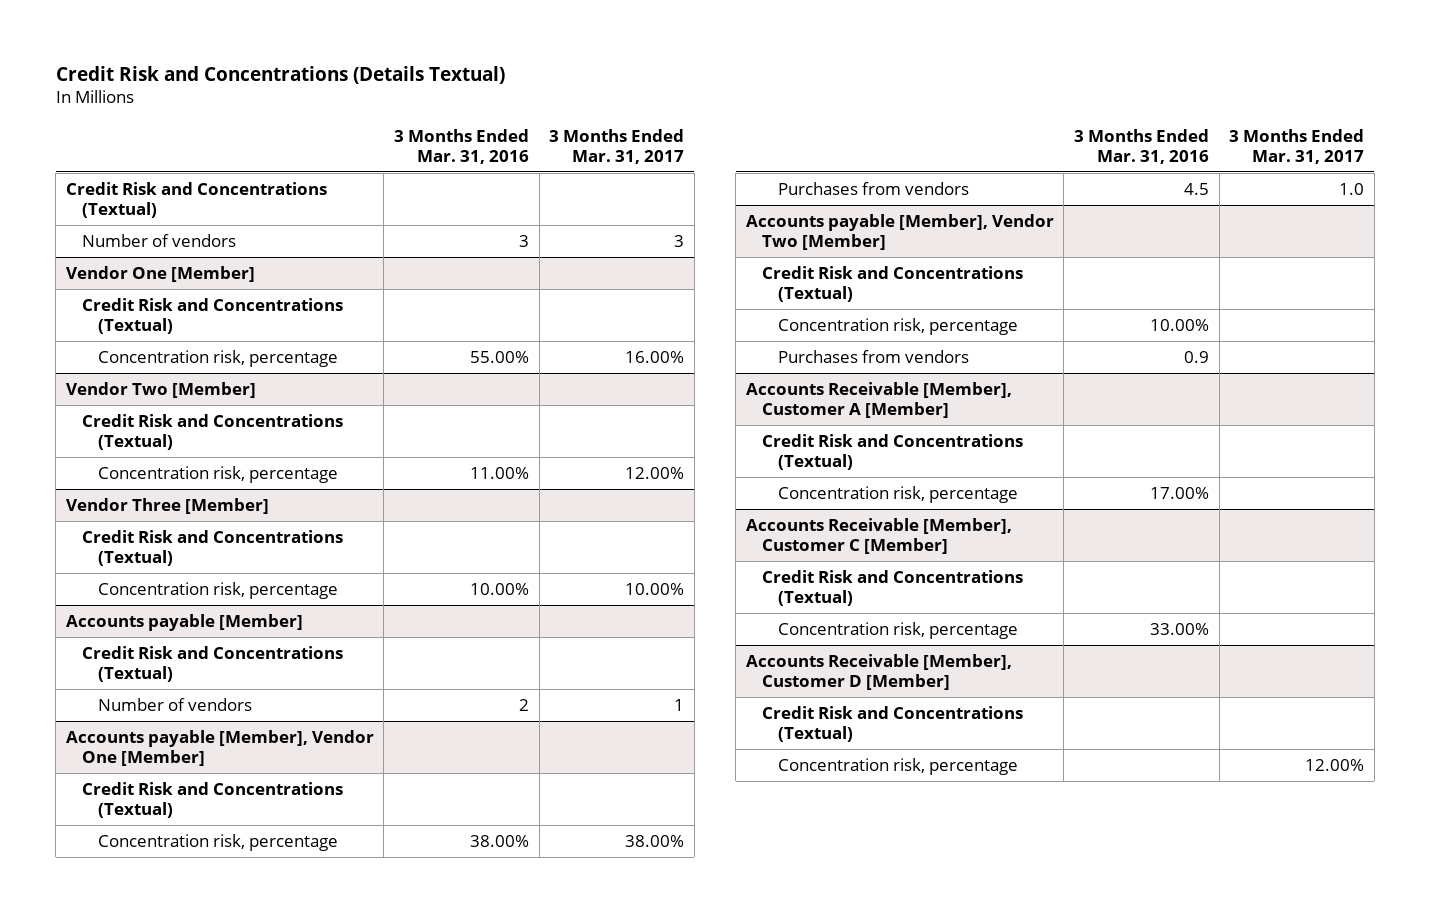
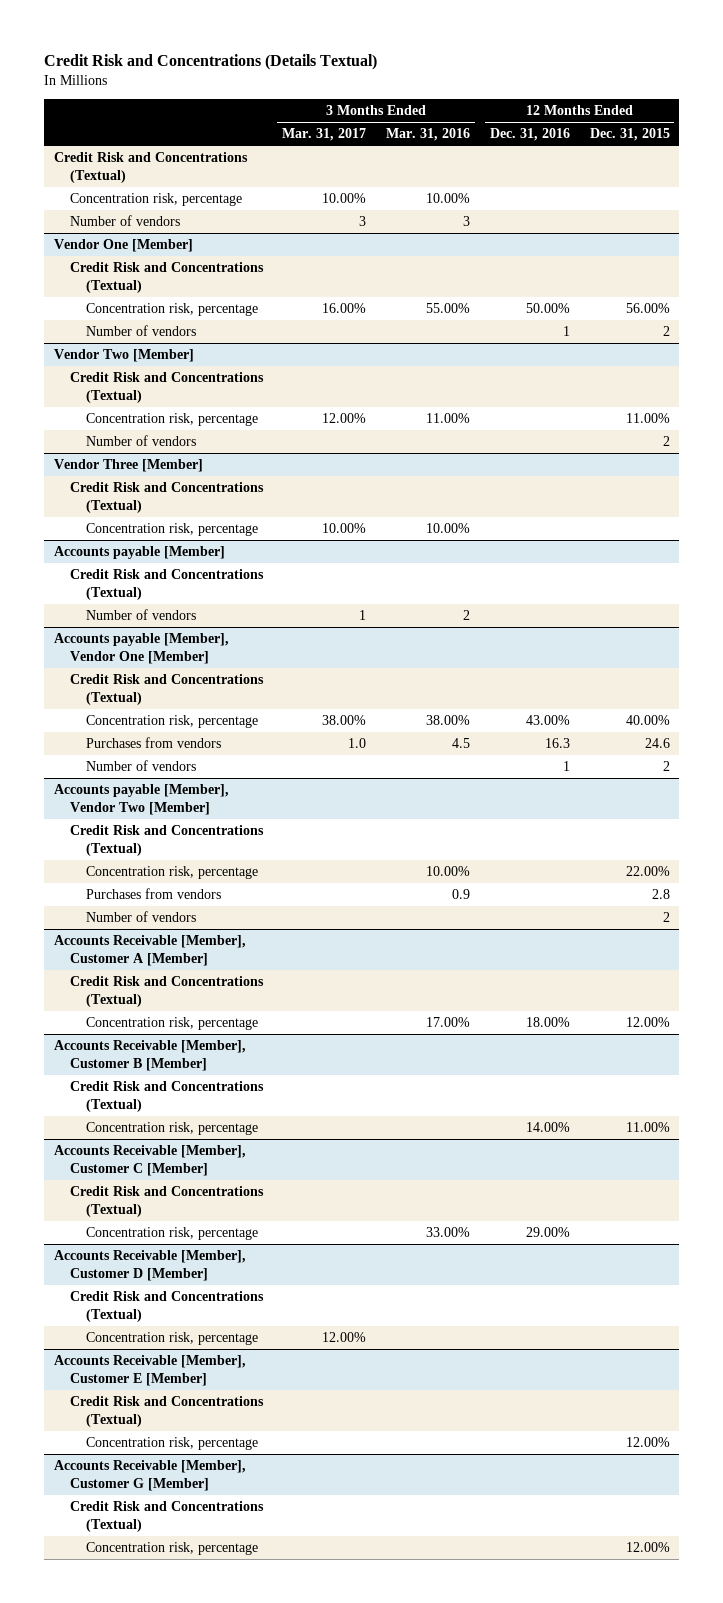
- | 3 Months Ended Mar. 31, 2016 | 3 Months Ended Mar. 31, 2017
+ | 3 Months Ended Mar. 31, 2017 | 3 Months Ended Mar. 31, 2016 | 12 Months Ended Dec. 31, 2016 | 12 Months Ended Dec. 31, 2015
+ Concentration risk, percentage | 10.00% | 10.00% | |
@ Vendor One [Member]
+ Number of vendors | | | 1 | 2
@ Vendor Two [Member]
+ Number of vendors | | | | 2
@ Accounts payable [Member], Vendor One [Member]
+ Number of vendors | | | 1 | 2
@ Accounts payable [Member], Vendor Two [Member]
+ Number of vendors | | | | 2
+ Accounts Receivable [Member], Customer B [Member]
+ Credit Risk and Concentrations (Textual)
+ Concentration risk, percentage | | | 14.00% | 11.00%
+ Accounts Receivable [Member], Customer E [Member]
+ Credit Risk and Concentrations (Textual)
+ Concentration risk, percentage | | | | 12.00%
+ Accounts Receivable [Member], Customer G [Member]
+ Credit Risk and Concentrations (Textual)
+ Concentration risk, percentage | | | | 12.00%

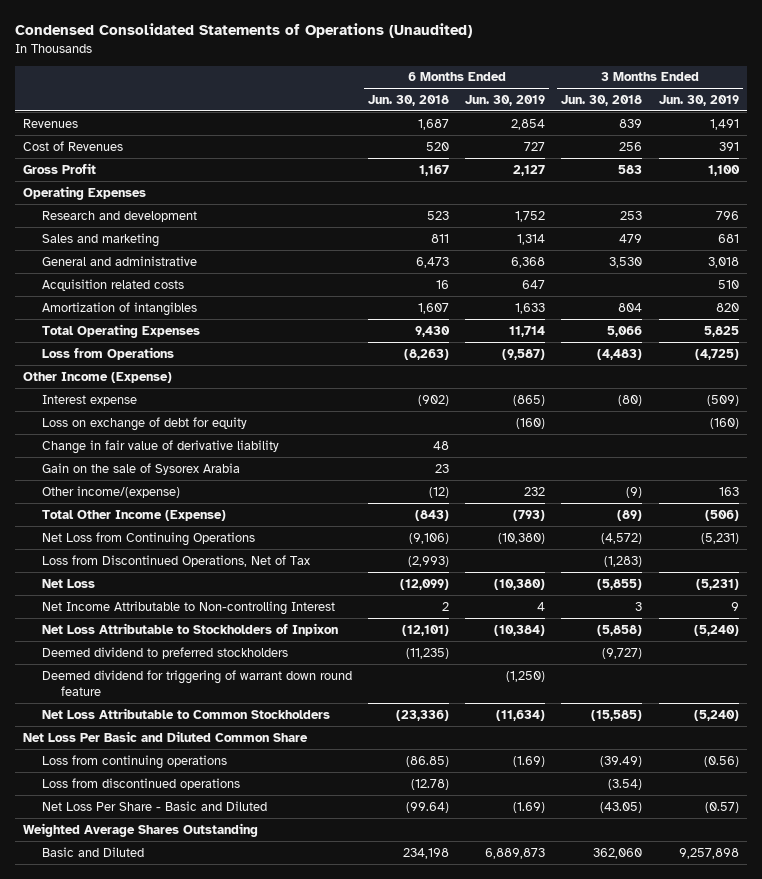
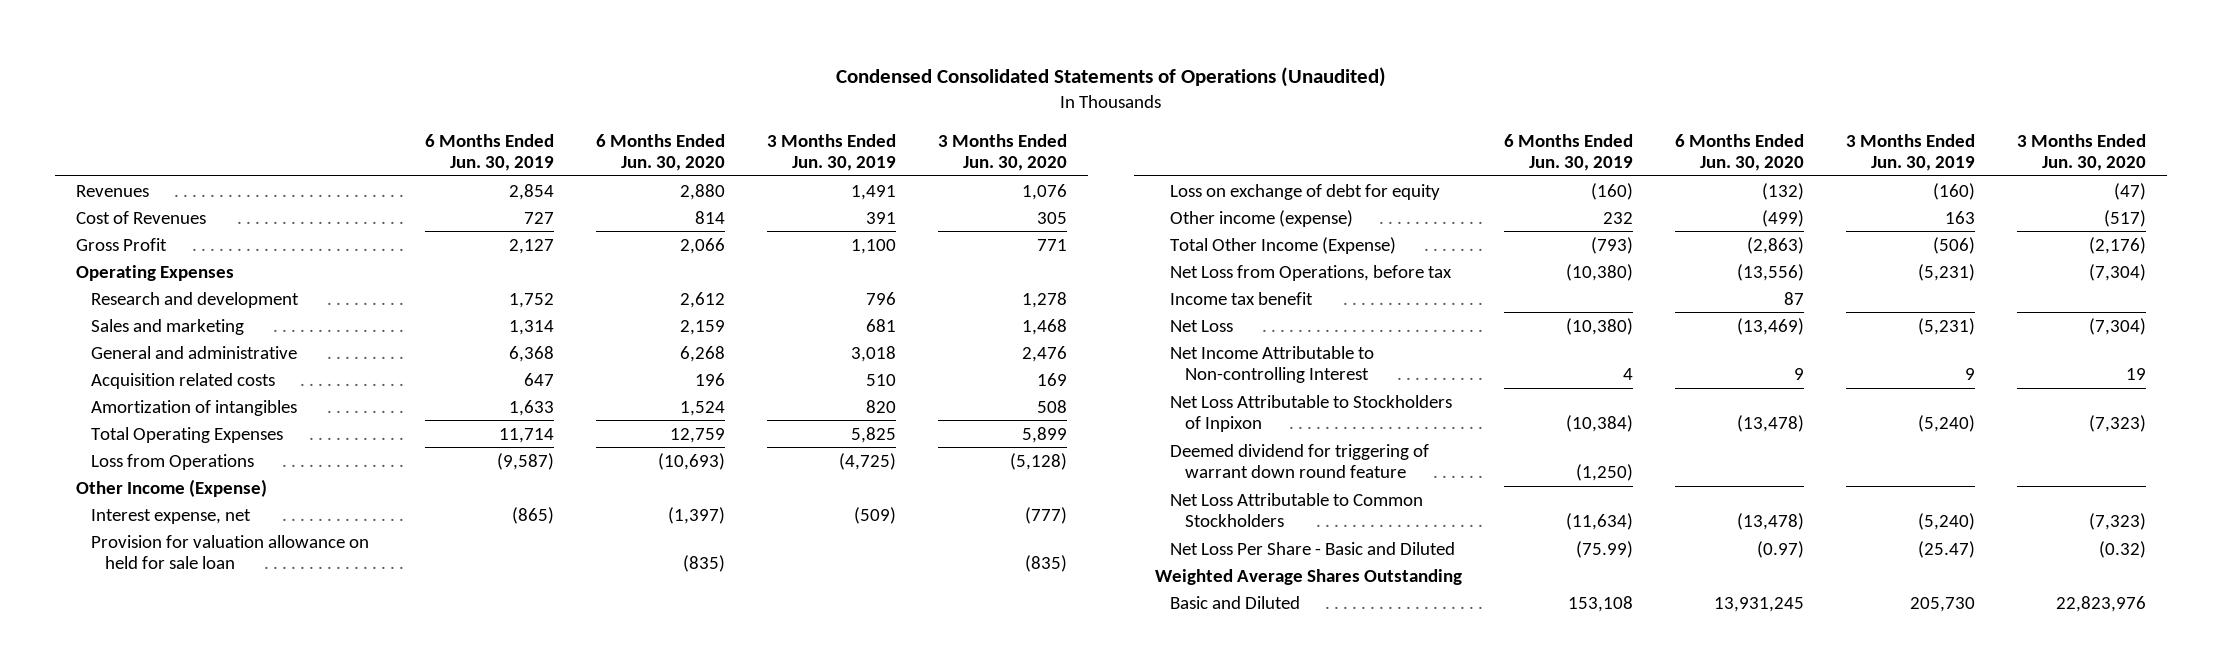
- | 6 Months Ended Jun. 30, 2018 | 6 Months Ended Jun. 30, 2019 | 3 Months Ended Jun. 30, 2018 | 3 Months Ended Jun. 30, 2019
+ | 6 Months Ended Jun. 30, 2019 | 6 Months Ended Jun. 30, 2020 | 3 Months Ended Jun. 30, 2019 | 3 Months Ended Jun. 30, 2020
- Interest expense | (902) | (865) | (80) | (509)
+ Interest expense, net | (865) | (1,397) | (509) | (777)
+ Provision for valuation allowance on held for sale loan | | (835) | | (835)
- Change in fair value of derivative liability | 48 | | |
- Gain on the sale of Sysorex Arabia | 23 | | |
- Other income/(expense) | (12) | 232 | (9) | 163
+ Other income (expense) | 232 | (499) | 163 | (517)
- Net Loss from Continuing Operations | (9,106) | (10,380) | (4,572) | (5,231)
- Loss from Discontinued Operations, Net of Tax | (2,993) | | (1,283) |
+ Net Loss from Operations, before tax | (10,380) | (13,556) | (5,231) | (7,304)
+ Income tax benefit | | 87 | |
- Deemed dividend to preferred stockholders | (11,235) | | (9,727) |
- Net Loss Per Basic and Diluted Common Share
- Loss from continuing operations | (86.85) | (1.69) | (39.49) | (0.56)
- Loss from discontinued operations | (12.78) | | (3.54) |
- Net Loss Per Share - Basic and Diluted | (99.64) | (1.69) | (43.05) | (0.57)
+ Net Loss Per Share - Basic and Diluted | (75.99) | (0.97) | (25.47) | (0.32)
- Basic and Diluted | 234,198 | 6,889,873 | 362,060 | 9,257,898
+ Basic and Diluted | 153,108 | 13,931,245 | 205,730 | 22,823,976

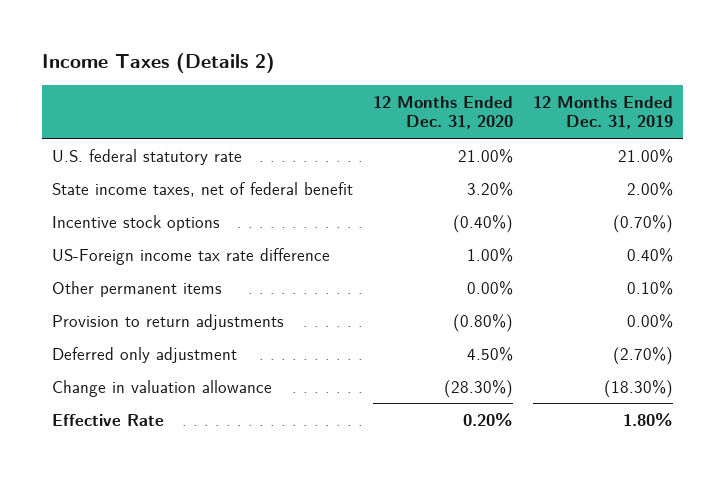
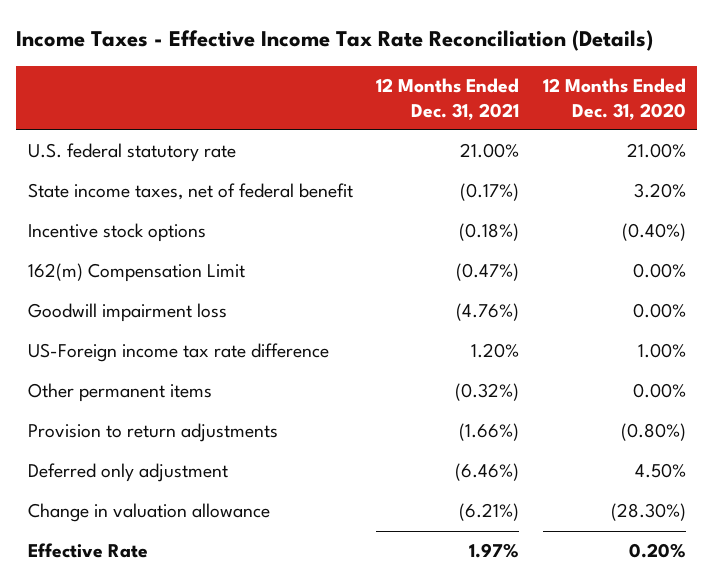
- Income Taxes (Details 2)
+ Income Taxes - Effective Income Tax Rate Reconciliation (Details)
- | 12 Months Ended Dec. 31, 2020 | 12 Months Ended Dec. 31, 2019
+ | 12 Months Ended Dec. 31, 2021 | 12 Months Ended Dec. 31, 2020
+ 162(m) Compensation Limit | (0.47%) | 0.00%
+ Goodwill impairment loss | (4.76%) | 0.00%

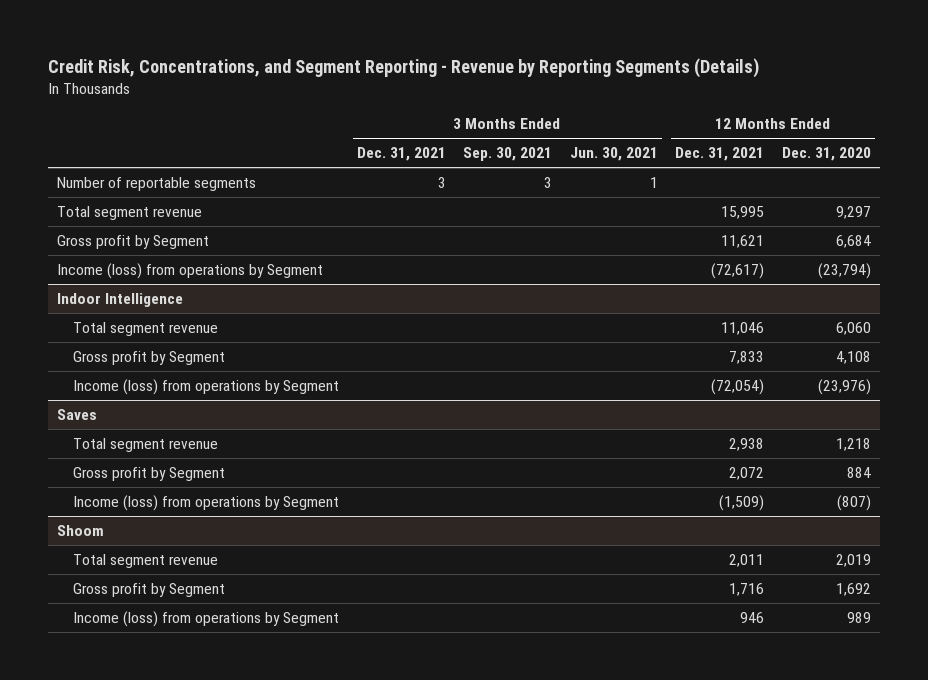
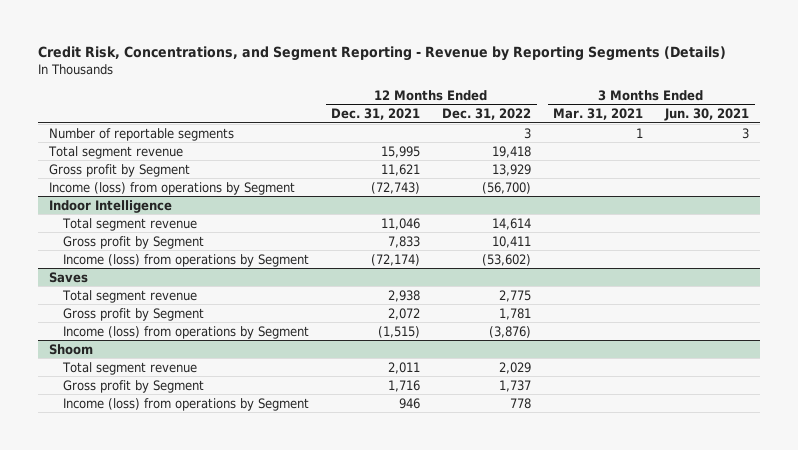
- | 3 Months Ended Dec. 31, 2021 | 3 Months Ended Sep. 30, 2021 | 3 Months Ended Jun. 30, 2021 | 12 Months Ended Dec. 31, 2021 | 12 Months Ended Dec. 31, 2020
+ | 12 Months Ended Dec. 31, 2021 | 12 Months Ended Dec. 31, 2022 | 3 Months Ended Mar. 31, 2021 | 3 Months Ended Jun. 30, 2021
- Number of reportable segments | 3 | 3 | 1 | |
+ Number of reportable segments | | 3 | 1 | 3
- Income (loss) from operations by Segment | | | | (72,617) | (23,794)
+ Income (loss) from operations by Segment | (72,743) | (56,700) | |
@ Indoor Intelligence
- Income (loss) from operations by Segment | | | | (72,054) | (23,976)
+ Income (loss) from operations by Segment | (72,174) | (53,602) | |
@ Saves
- Income (loss) from operations by Segment | | | | (1,509) | (807)
+ Income (loss) from operations by Segment | (1,515) | (3,876) | |

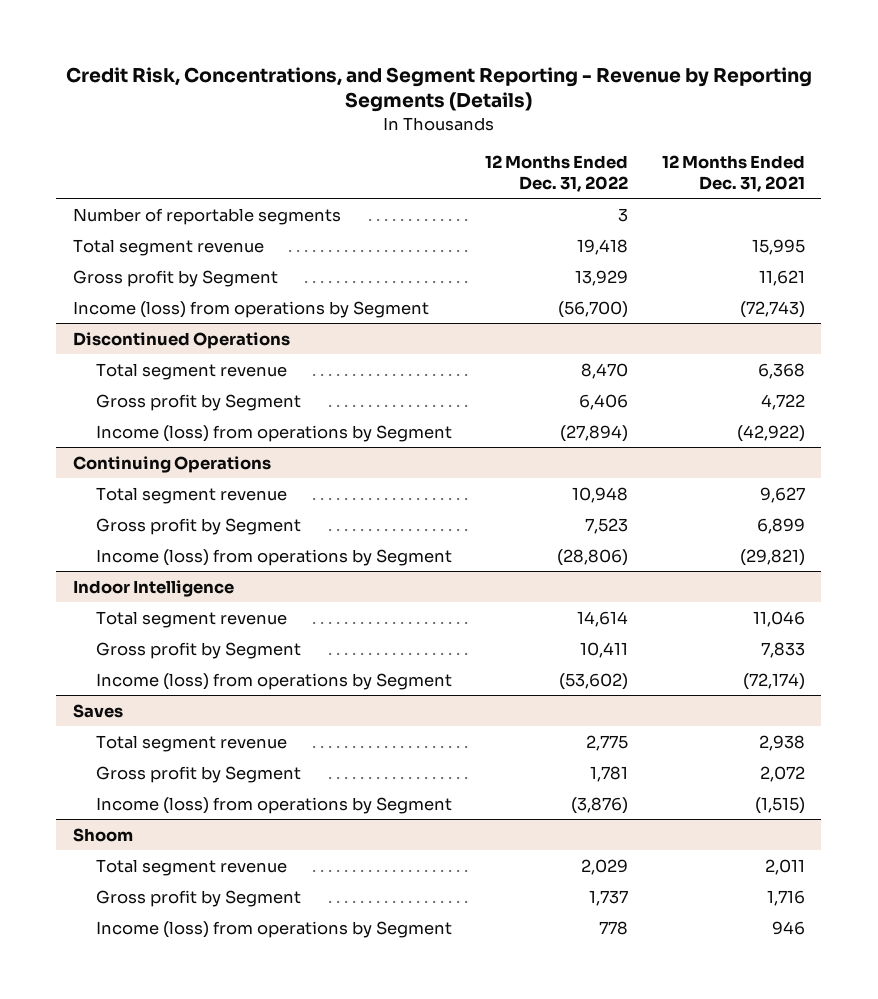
- | 12 Months Ended Dec. 31, 2021 | 12 Months Ended Dec. 31, 2022 | 3 Months Ended Mar. 31, 2021 | 3 Months Ended Jun. 30, 2021
+ | 12 Months Ended Dec. 31, 2022 | 12 Months Ended Dec. 31, 2021
+ Discontinued Operations
+ Total segment revenue | 8,470 | 6,368
+ Gross profit by Segment | 6,406 | 4,722
+ Income (loss) from operations by Segment | (27,894) | (42,922)
+ Continuing Operations
+ Total segment revenue | 10,948 | 9,627
+ Gross profit by Segment | 7,523 | 6,899
+ Income (loss) from operations by Segment | (28,806) | (29,821)

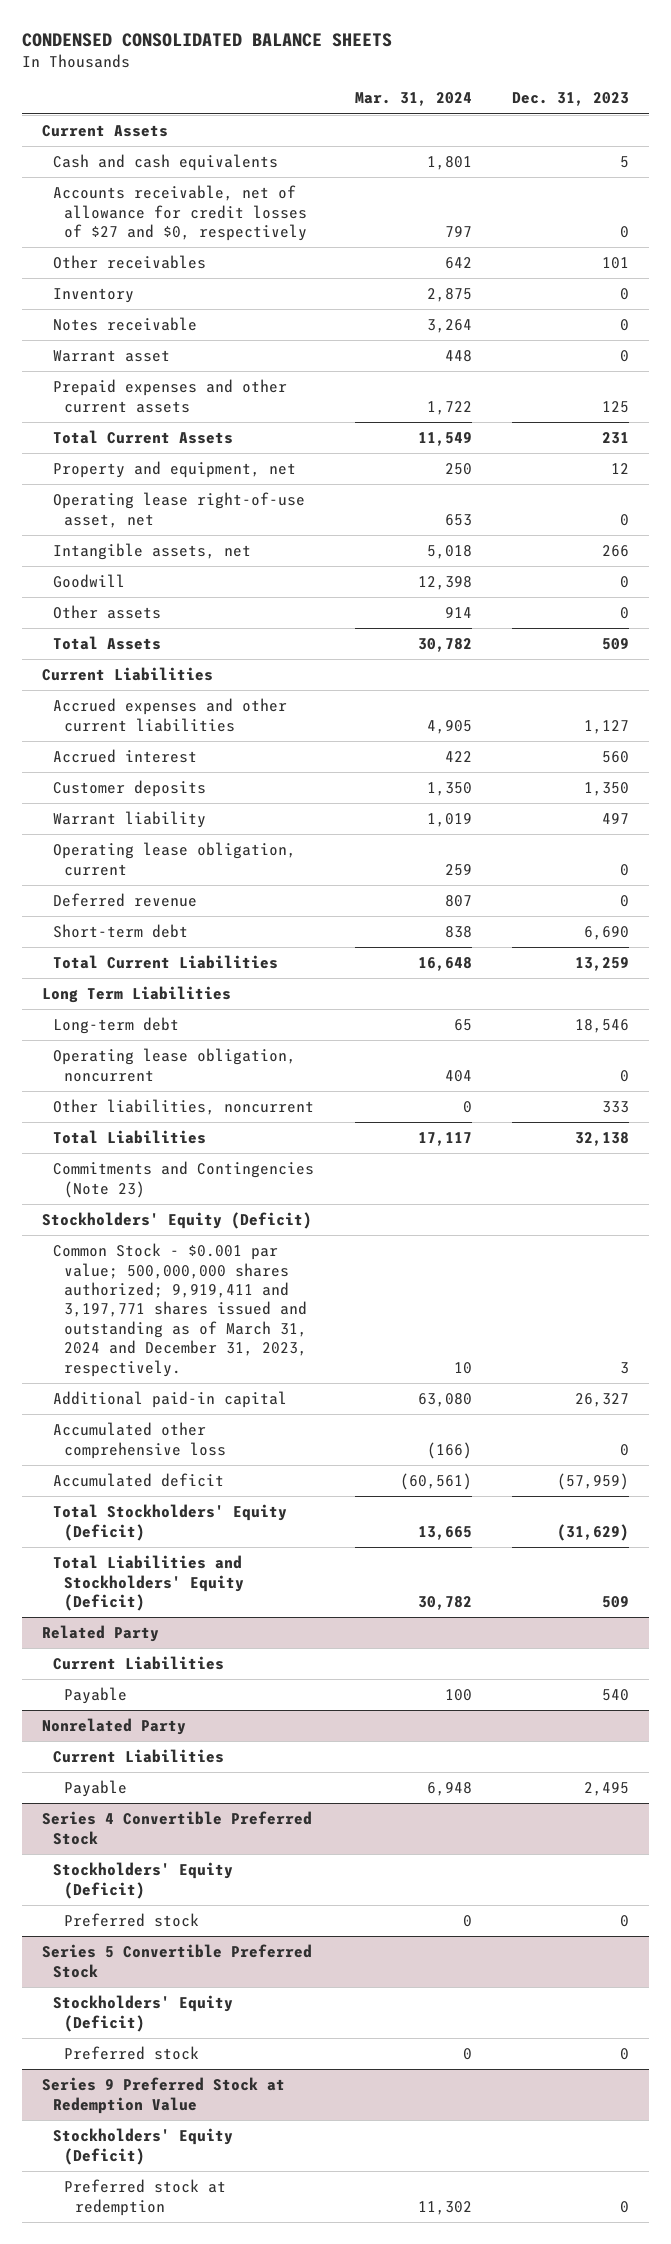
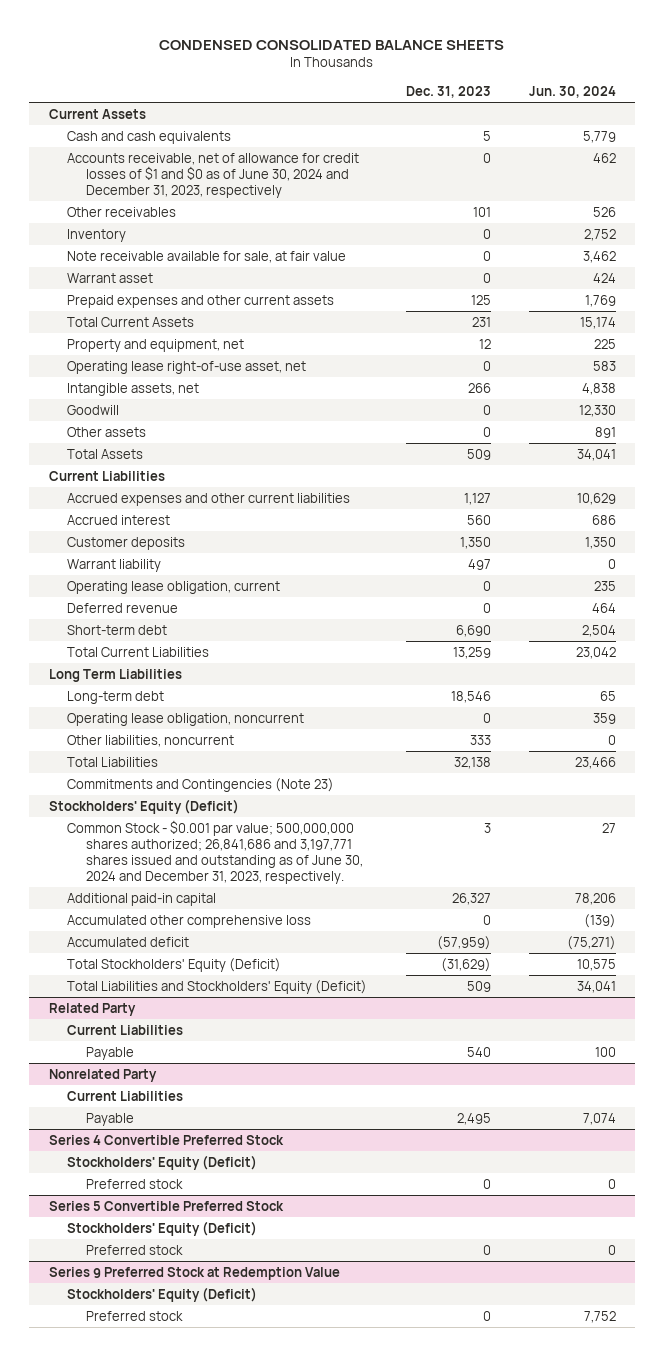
- | Mar. 31, 2024 | Dec. 31, 2023
+ | Dec. 31, 2023 | Jun. 30, 2024
- Accounts receivable, net of allowance for credit losses of $27 and $0, respectively | 797 | 0
+ Accounts receivable, net of allowance for credit losses of $1 and $0 as of June 30, 2024 and December 31, 2023, respectively | 0 | 462
- Notes receivable | 3,264 | 0
+ Note receivable available for sale, at fair value | 0 | 3,462
- Common Stock - $0.001 par value; 500,000,000 shares authorized; 9,919,411 and 3,197,771 shares issued and outstanding as of March 31, 2024 and December 31, 2023, respectively. | 10 | 3
+ Common Stock - $0.001 par value; 500,000,000 shares authorized; 26,841,686 and 3,197,771 shares issued and outstanding as of June 30, 2024 and December 31, 2023, respectively. | 3 | 27
@ Series 9 Preferred Stock at Redemption Value
- Preferred stock at redemption | 11,302 | 0
+ Preferred stock | 0 | 7,752

